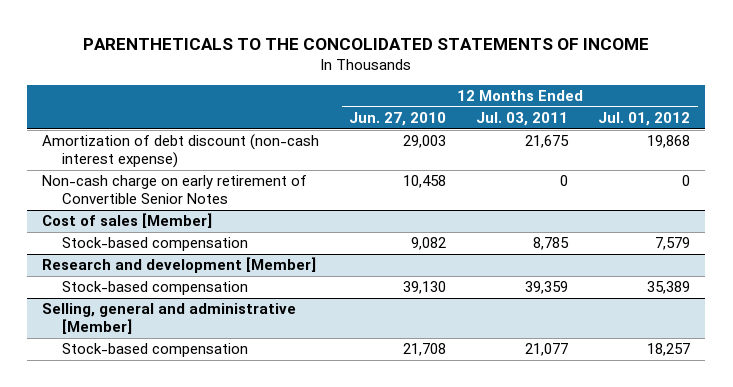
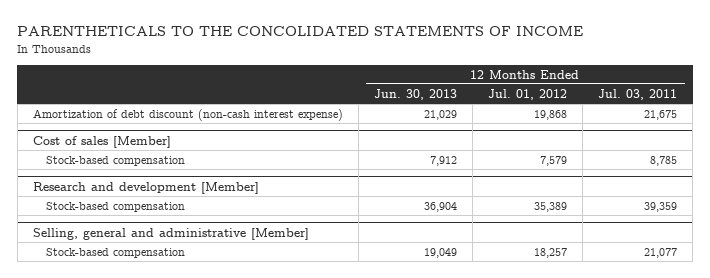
- | 12 Months Ended Jun. 27, 2010 | 12 Months Ended Jul. 03, 2011 | 12 Months Ended Jul. 01, 2012
+ | 12 Months Ended Jun. 30, 2013 | 12 Months Ended Jul. 01, 2012 | 12 Months Ended Jul. 03, 2011
- Non-cash charge on early retirement of Convertible Senior Notes | 10,458 | 0 | 0

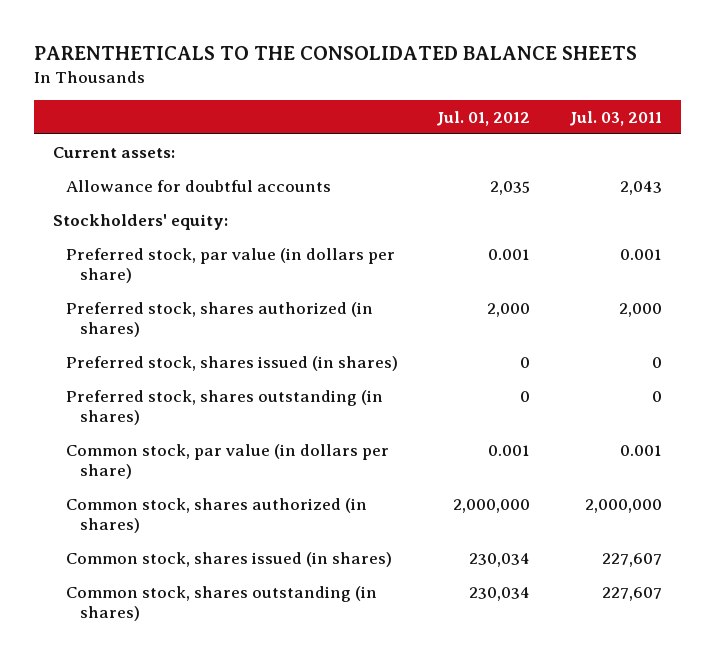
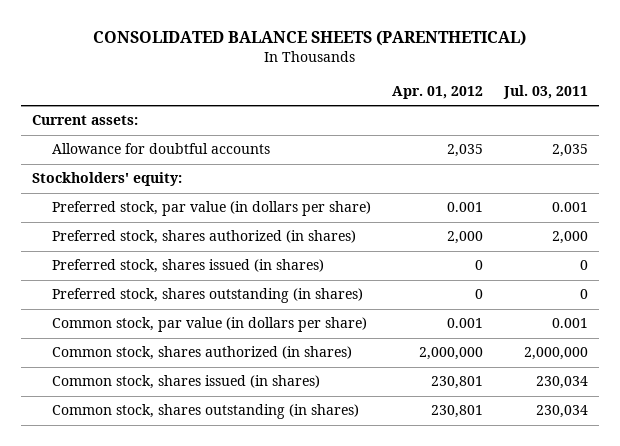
- PARENTHETICALS TO THE CONSOLIDATED BALANCE SHEETS
+ CONSOLIDATED BALANCE SHEETS (PARENTHETICAL)
- | Jul. 01, 2012 | Jul. 03, 2011
+ | Apr. 01, 2012 | Jul. 03, 2011
- Allowance for doubtful accounts | 2,035 | 2,043
+ Allowance for doubtful accounts | 2,035 | 2,035
- Common stock, shares issued (in shares) | 230,034 | 227,607
- Common stock, shares outstanding (in shares) | 230,034 | 227,607
+ Common stock, shares issued (in shares) | 230,801 | 230,034
+ Common stock, shares outstanding (in shares) | 230,801 | 230,034

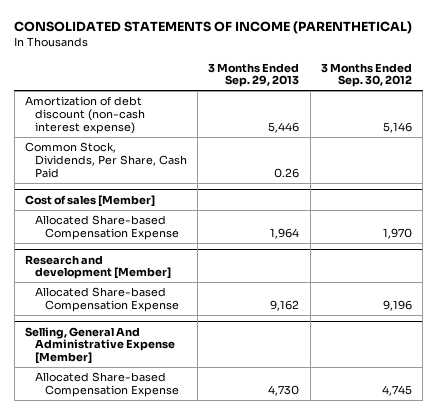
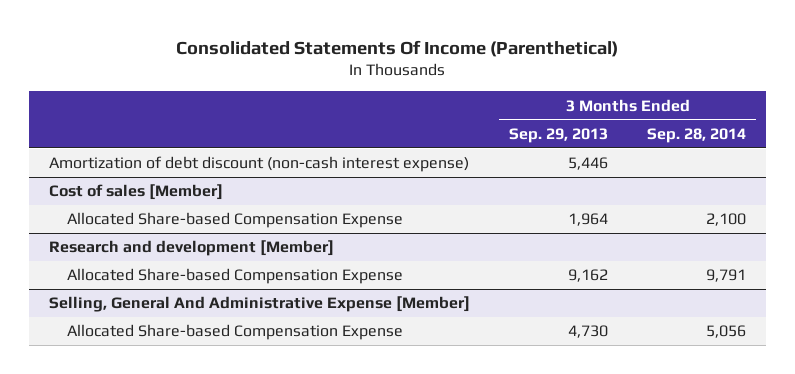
- CONSOLIDATED STATEMENTS OF INCOME (PARENTHETICAL)
+ Consolidated Statements Of Income (Parenthetical)
- | 3 Months Ended Sep. 29, 2013 | 3 Months Ended Sep. 30, 2012
+ | 3 Months Ended Sep. 29, 2013 | 3 Months Ended Sep. 28, 2014
- Common Stock, Dividends, Per Share, Cash Paid | 0.26 |

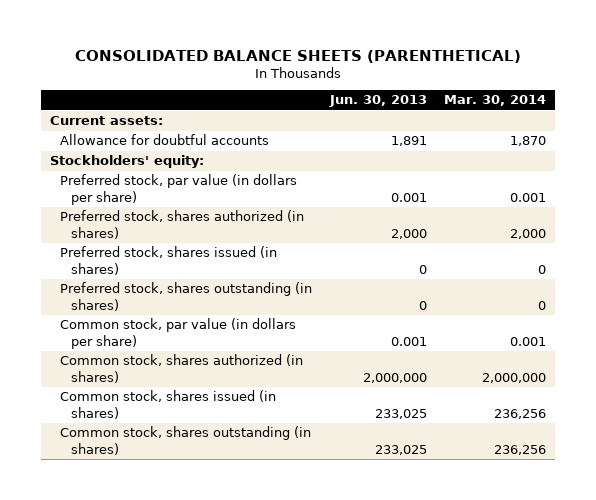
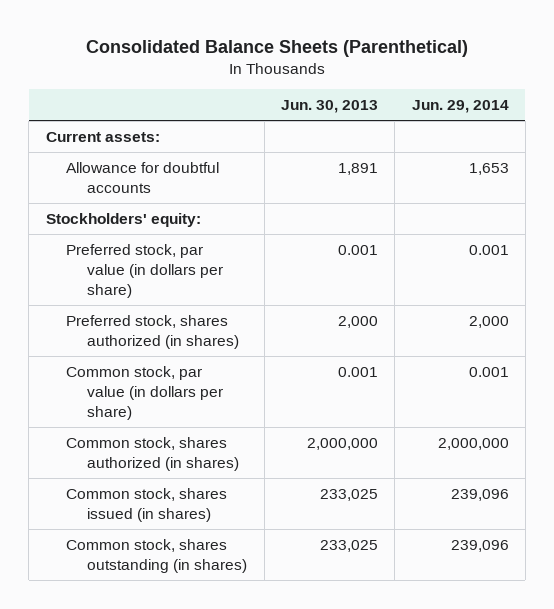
- CONSOLIDATED BALANCE SHEETS (PARENTHETICAL)
+ Consolidated Balance Sheets (Parenthetical)
- | Jun. 30, 2013 | Mar. 30, 2014
+ | Jun. 30, 2013 | Jun. 29, 2014
- Preferred stock, shares issued (in shares) | 0 | 0
- Preferred stock, shares outstanding (in shares) | 0 | 0

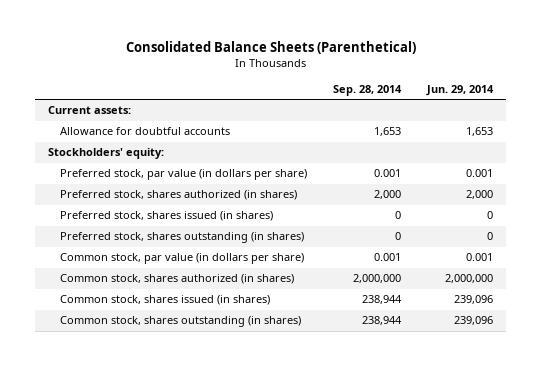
- | Jun. 30, 2013 | Jun. 29, 2014
+ | Sep. 28, 2014 | Jun. 29, 2014
+ Preferred stock, shares issued (in shares) | 0 | 0
+ Preferred stock, shares outstanding (in shares) | 0 | 0

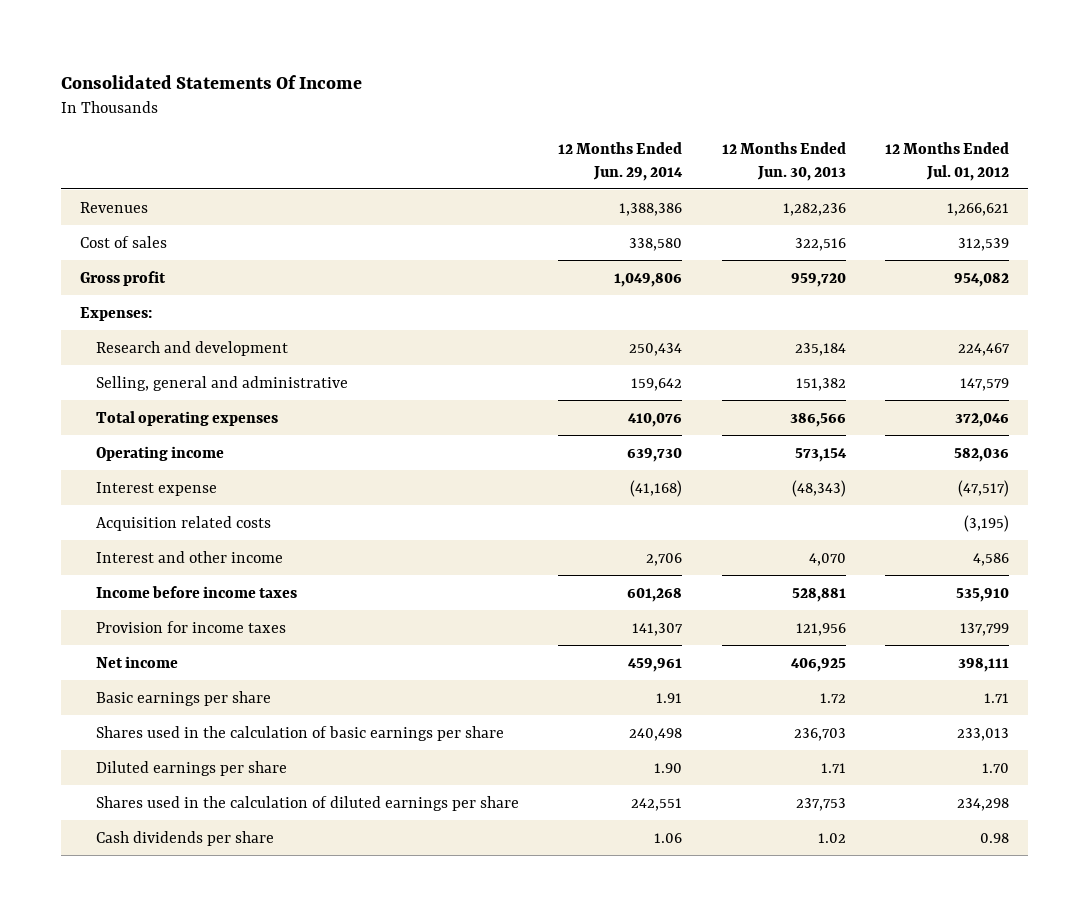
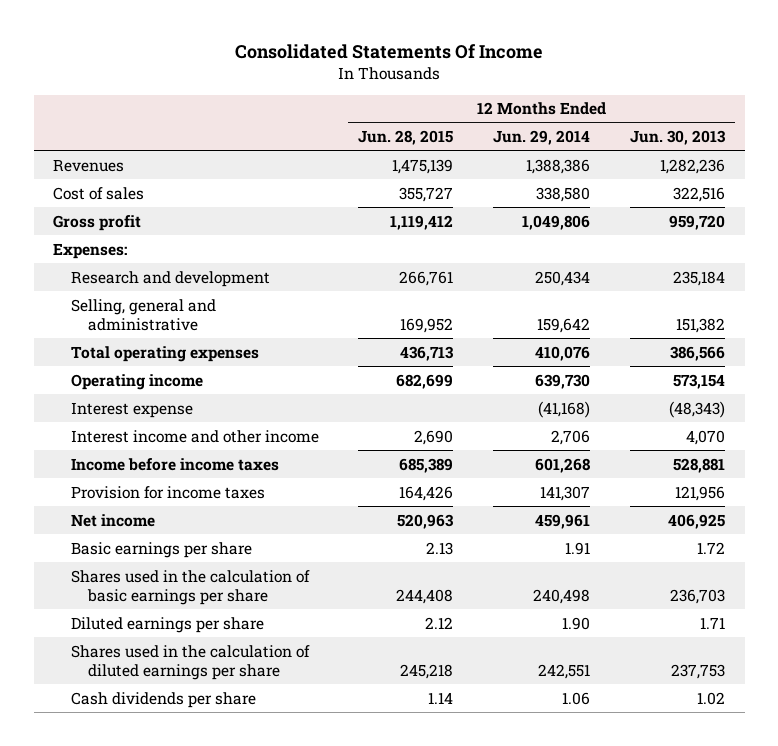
- | 12 Months Ended Jun. 29, 2014 | 12 Months Ended Jun. 30, 2013 | 12 Months Ended Jul. 01, 2012
+ | 12 Months Ended Jun. 28, 2015 | 12 Months Ended Jun. 29, 2014 | 12 Months Ended Jun. 30, 2013
- Acquisition related costs | | | (3,195)
- Interest and other income | 2,706 | 4,070 | 4,586
+ Interest income and other income | 2,690 | 2,706 | 4,070

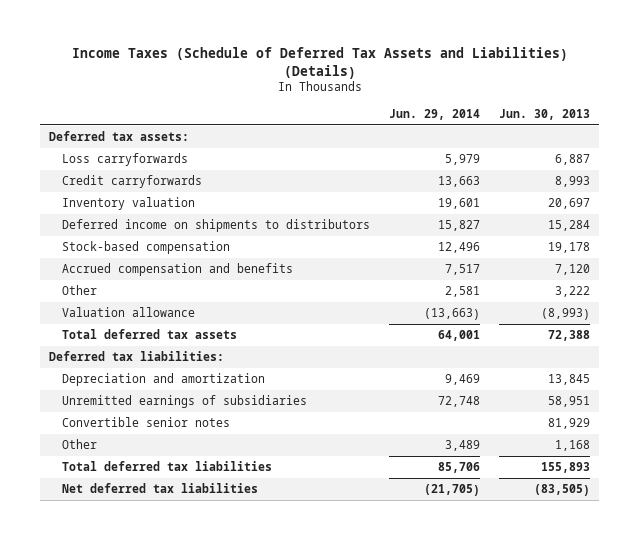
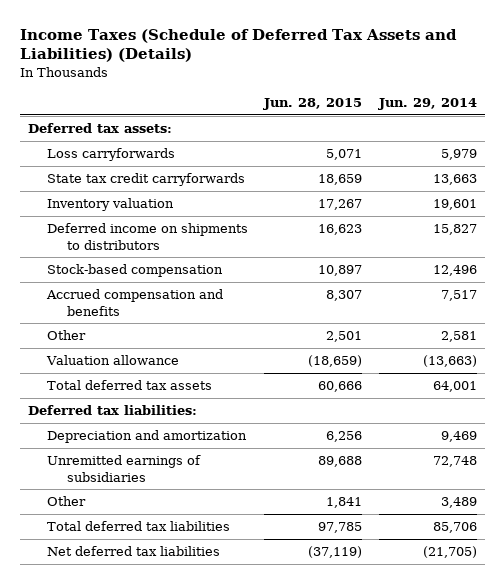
- | Jun. 29, 2014 | Jun. 30, 2013
+ | Jun. 28, 2015 | Jun. 29, 2014
- Credit carryforwards | 13,663 | 8,993
+ State tax credit carryforwards | 18,659 | 13,663
- Convertible senior notes | | 81,929

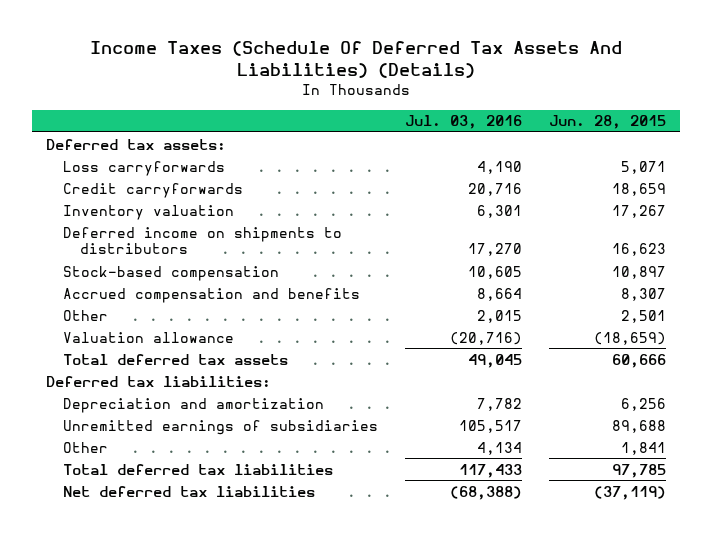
- Income Taxes (Schedule of Deferred Tax Assets and Liabilities) (Details)
+ Income Taxes (Schedule Of Deferred Tax Assets And Liabilities) (Details)
- | Jun. 28, 2015 | Jun. 29, 2014
+ | Jul. 03, 2016 | Jun. 28, 2015
- State tax credit carryforwards | 18,659 | 13,663
+ Credit carryforwards | 20,716 | 18,659

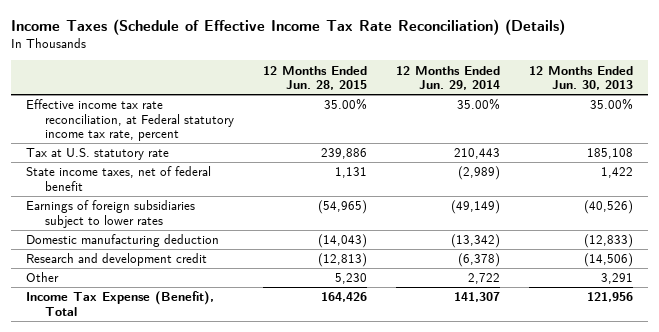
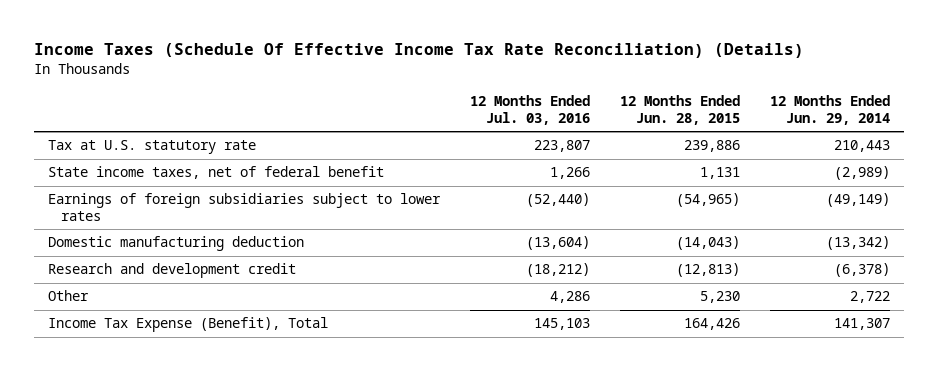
- Income Taxes (Schedule of Effective Income Tax Rate Reconciliation) (Details)
+ Income Taxes (Schedule Of Effective Income Tax Rate Reconciliation) (Details)
- | 12 Months Ended Jun. 28, 2015 | 12 Months Ended Jun. 29, 2014 | 12 Months Ended Jun. 30, 2013
+ | 12 Months Ended Jul. 03, 2016 | 12 Months Ended Jun. 28, 2015 | 12 Months Ended Jun. 29, 2014
- Effective income tax rate reconciliation, at Federal statutory income tax rate, percent | 35.00% | 35.00% | 35.00%

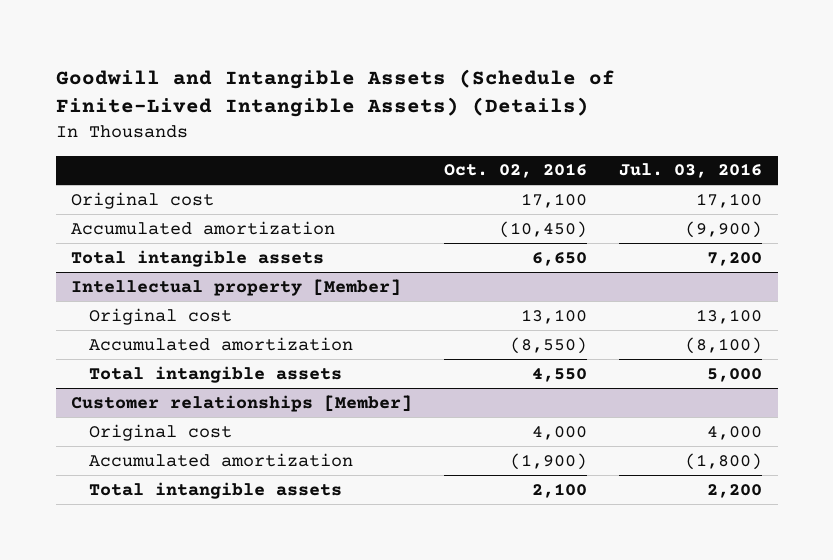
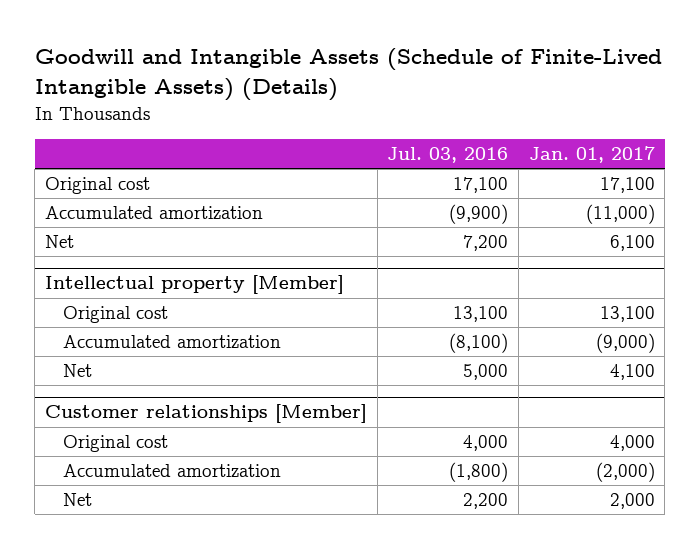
- | Oct. 02, 2016 | Jul. 03, 2016
+ | Jul. 03, 2016 | Jan. 01, 2017
- Total intangible assets | 6,650 | 7,200
+ Net | 7,200 | 6,100
@ Intellectual property [Member]
- Total intangible assets | 4,550 | 5,000
+ Net | 5,000 | 4,100
@ Customer relationships [Member]
- Total intangible assets | 2,100 | 2,200
+ Net | 2,200 | 2,000

